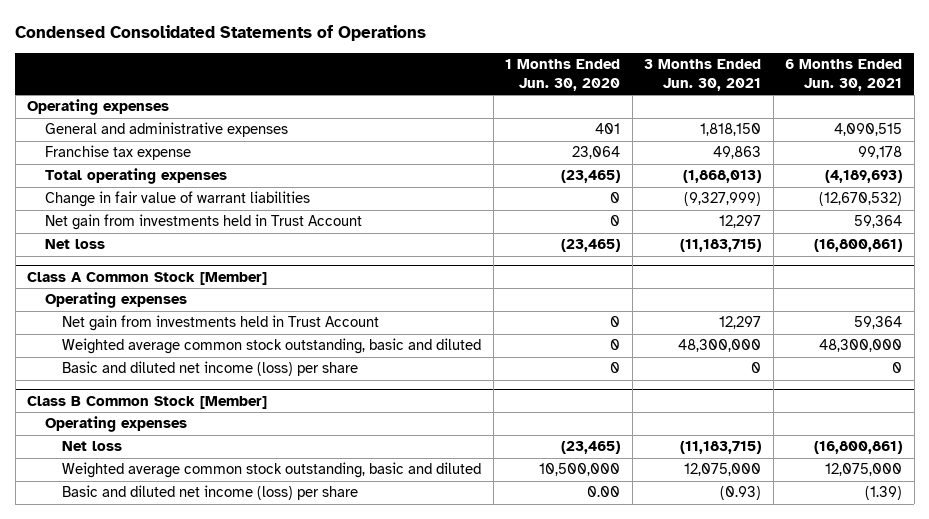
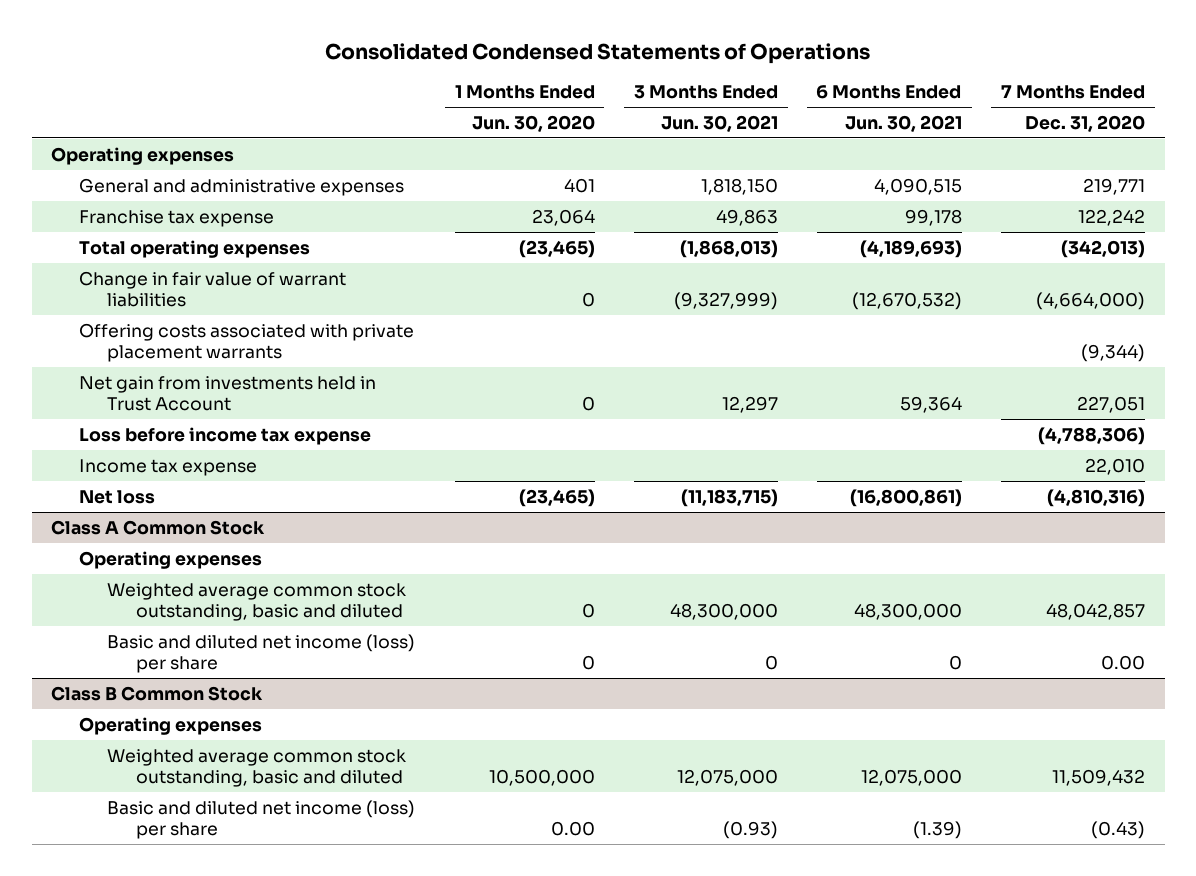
- Condensed Consolidated Statements of Operations
+ Consolidated Condensed Statements of Operations
- | 1 Months Ended Jun. 30, 2020 | 3 Months Ended Jun. 30, 2021 | 6 Months Ended Jun. 30, 2021
+ | 1 Months Ended Jun. 30, 2020 | 3 Months Ended Jun. 30, 2021 | 6 Months Ended Jun. 30, 2021 | 7 Months Ended Dec. 31, 2020
+ Offering costs associated with private placement warrants | | | | (9,344)
+ Loss before income tax expense | | | | (4,788,306)
+ Income tax expense | | | | 22,010
- Class A Common Stock [Member]
+ Class A Common Stock
- Net gain from investments held in Trust Account | 0 | 12,297 | 59,364
- Class B Common Stock [Member]
+ Class B Common Stock
- Net loss | (23,465) | (11,183,715) | (16,800,861)

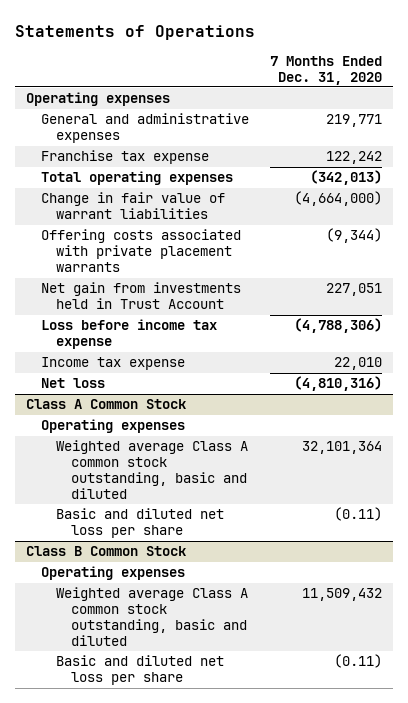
- Consolidated Condensed Statements of Operations
+ Statements of Operations
- | 1 Months Ended Jun. 30, 2020 | 3 Months Ended Jun. 30, 2021 | 6 Months Ended Jun. 30, 2021 | 7 Months Ended Dec. 31, 2020
+ | 7 Months Ended Dec. 31, 2020
@ Class A Common Stock
- Weighted average common stock outstanding, basic and diluted | 0 | 48,300,000 | 48,300,000 | 48,042,857
- Basic and diluted net income (loss) per share | 0 | 0 | 0 | 0.00
+ Weighted average Class A common stock outstanding, basic and diluted | 32,101,364
+ Basic and diluted net loss per share | (0.11)
@ Class B Common Stock
- Weighted average common stock outstanding, basic and diluted | 10,500,000 | 12,075,000 | 12,075,000 | 11,509,432
- Basic and diluted net income (loss) per share | 0.00 | (0.93) | (1.39) | (0.43)
+ Weighted average Class A common stock outstanding, basic and diluted | 11,509,432
+ Basic and diluted net loss per share | (0.11)

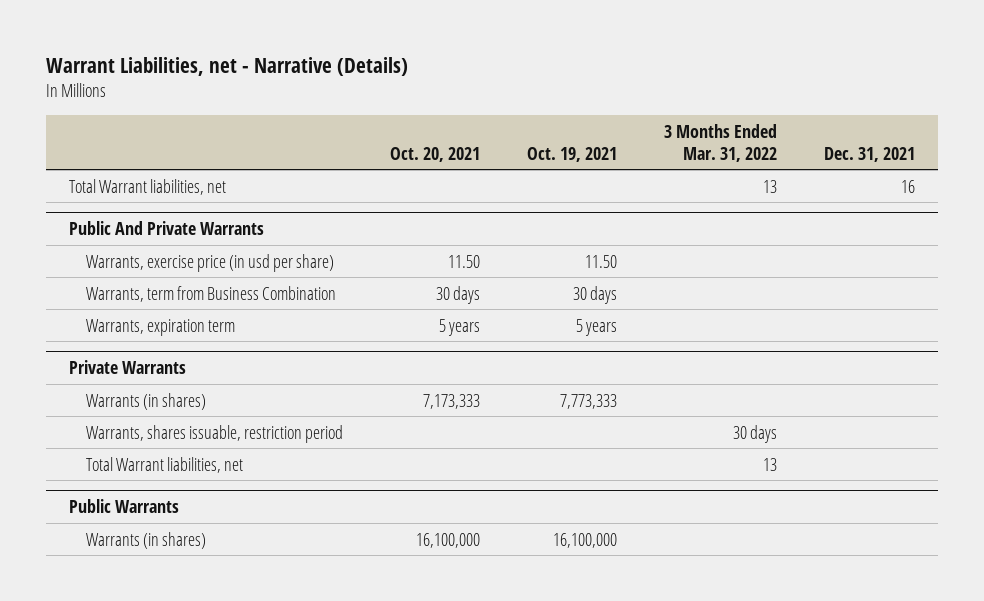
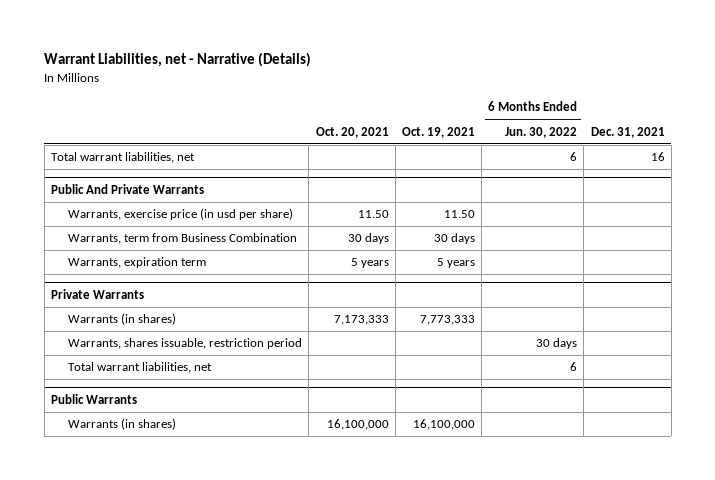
- | Oct. 20, 2021 | Oct. 19, 2021 | 3 Months Ended Mar. 31, 2022 | Dec. 31, 2021
+ | Oct. 20, 2021 | Oct. 19, 2021 | 6 Months Ended Jun. 30, 2022 | Dec. 31, 2021
- Total Warrant liabilities, net | | | 13 | 16
+ Total warrant liabilities, net | | | 6 | 16
@ Private Warrants
- Total Warrant liabilities, net | | | 13 |
+ Total warrant liabilities, net | | | 6 |

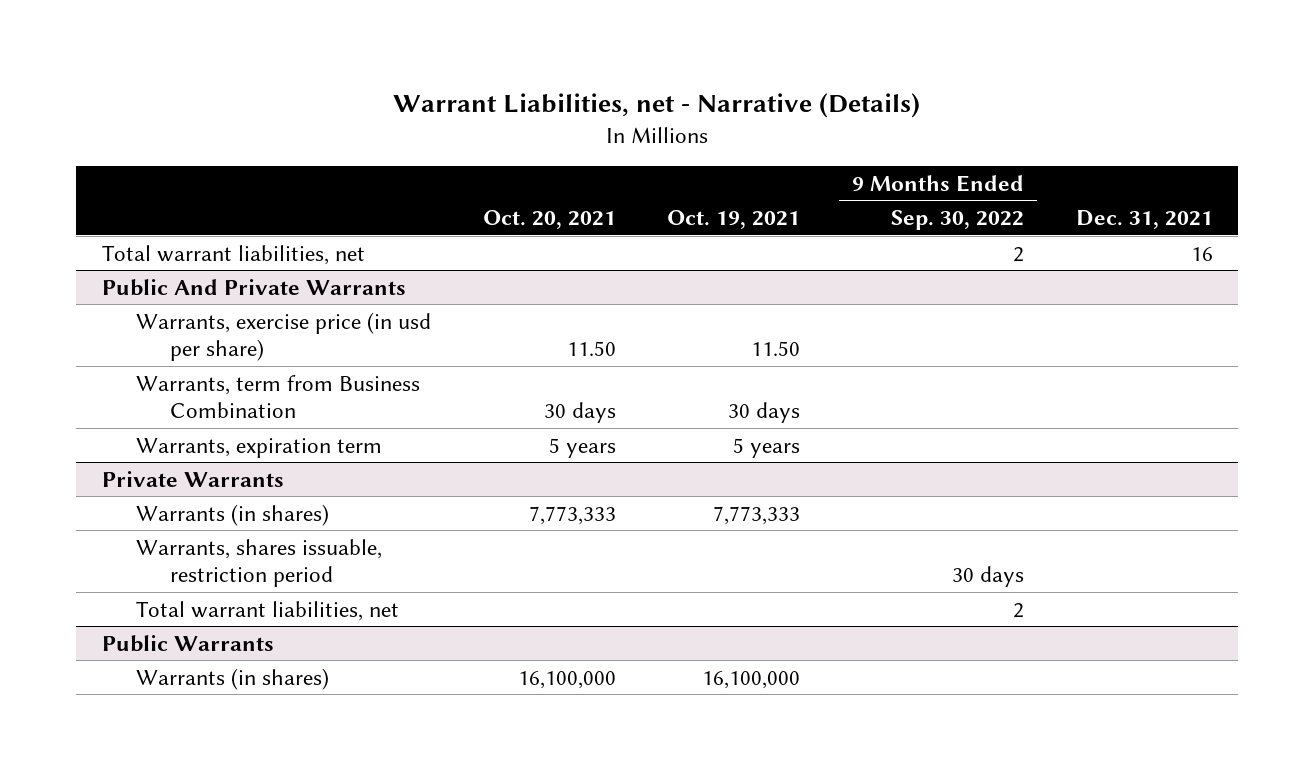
- | Oct. 20, 2021 | Oct. 19, 2021 | 6 Months Ended Jun. 30, 2022 | Dec. 31, 2021
+ | Oct. 20, 2021 | Oct. 19, 2021 | 9 Months Ended Sep. 30, 2022 | Dec. 31, 2021
@ Private Warrants
- Warrants (in shares) | 7,173,333 | 7,773,333 | |
+ Warrants (in shares) | 7,773,333 | 7,773,333 | |

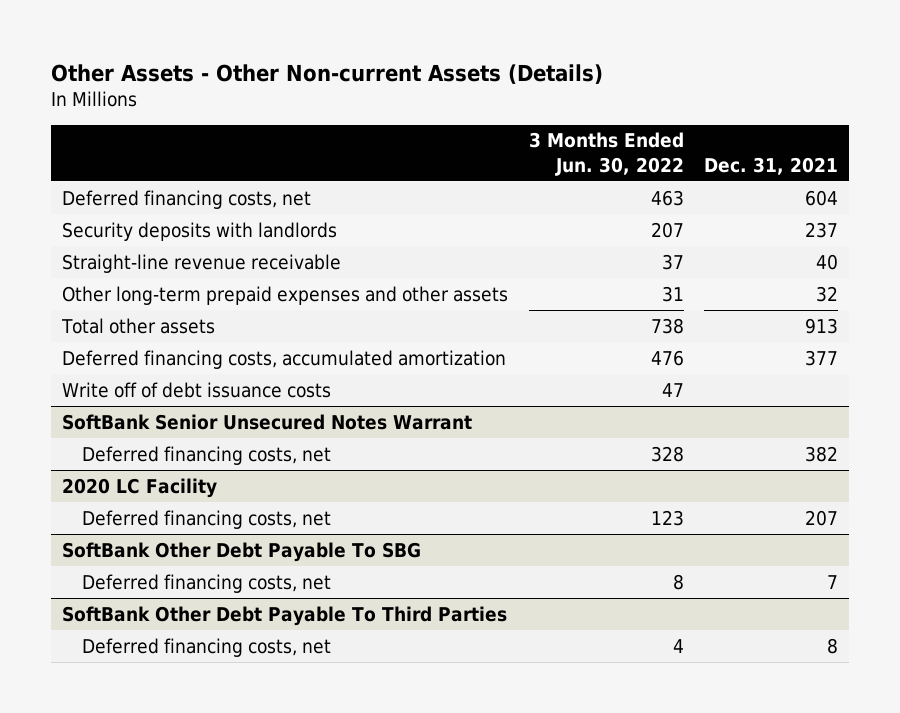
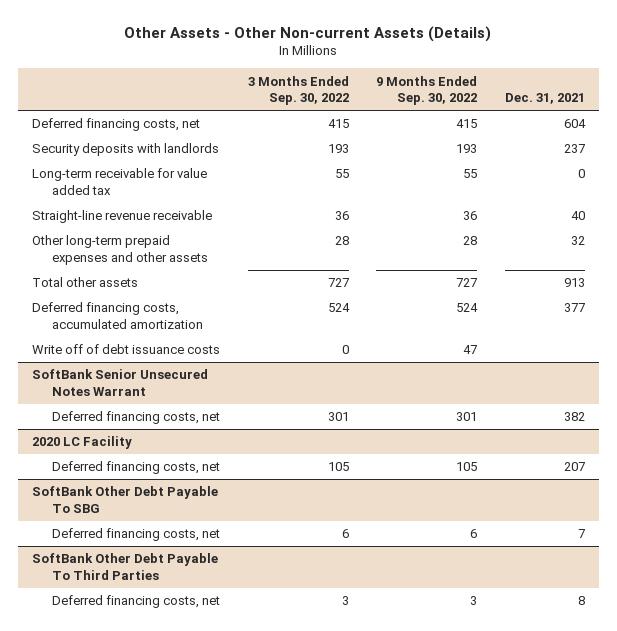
- | 3 Months Ended Jun. 30, 2022 | Dec. 31, 2021
+ | 3 Months Ended Sep. 30, 2022 | 9 Months Ended Sep. 30, 2022 | Dec. 31, 2021
+ Long-term receivable for value added tax | 55 | 55 | 0

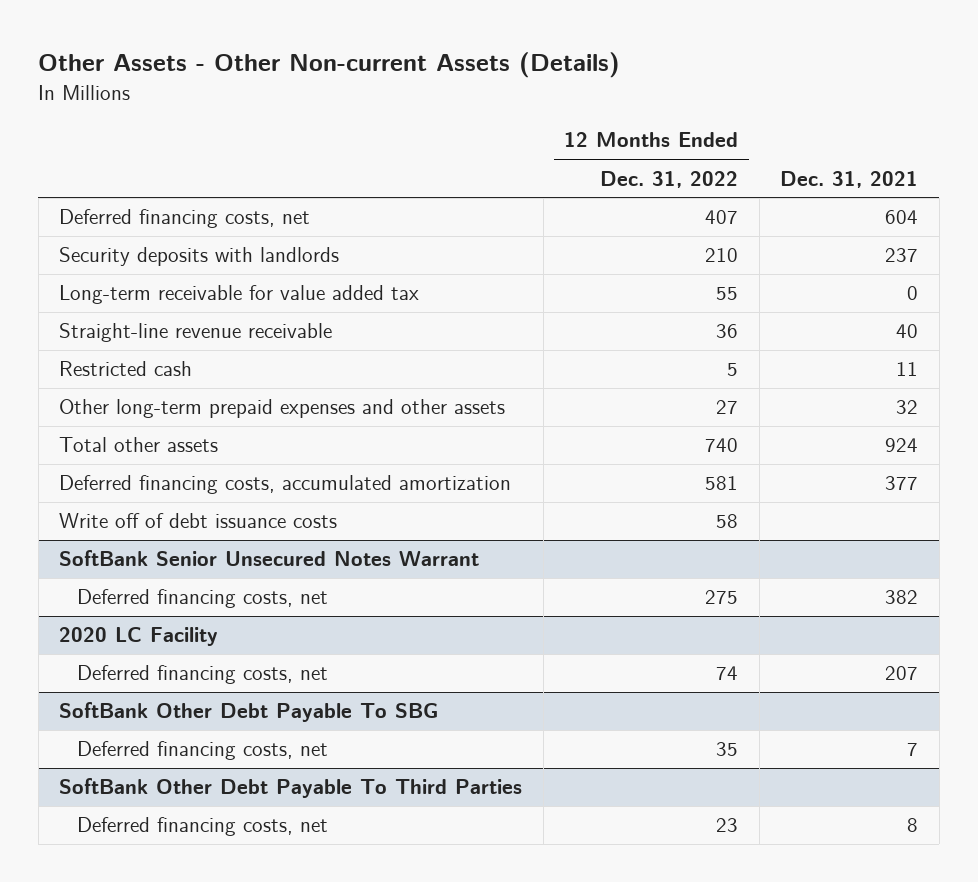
- | 3 Months Ended Sep. 30, 2022 | 9 Months Ended Sep. 30, 2022 | Dec. 31, 2021
+ | 12 Months Ended Dec. 31, 2022 | Dec. 31, 2021
+ Restricted cash | 5 | 11
- Total other assets | 727 | 727 | 913
+ Total other assets | 740 | 924

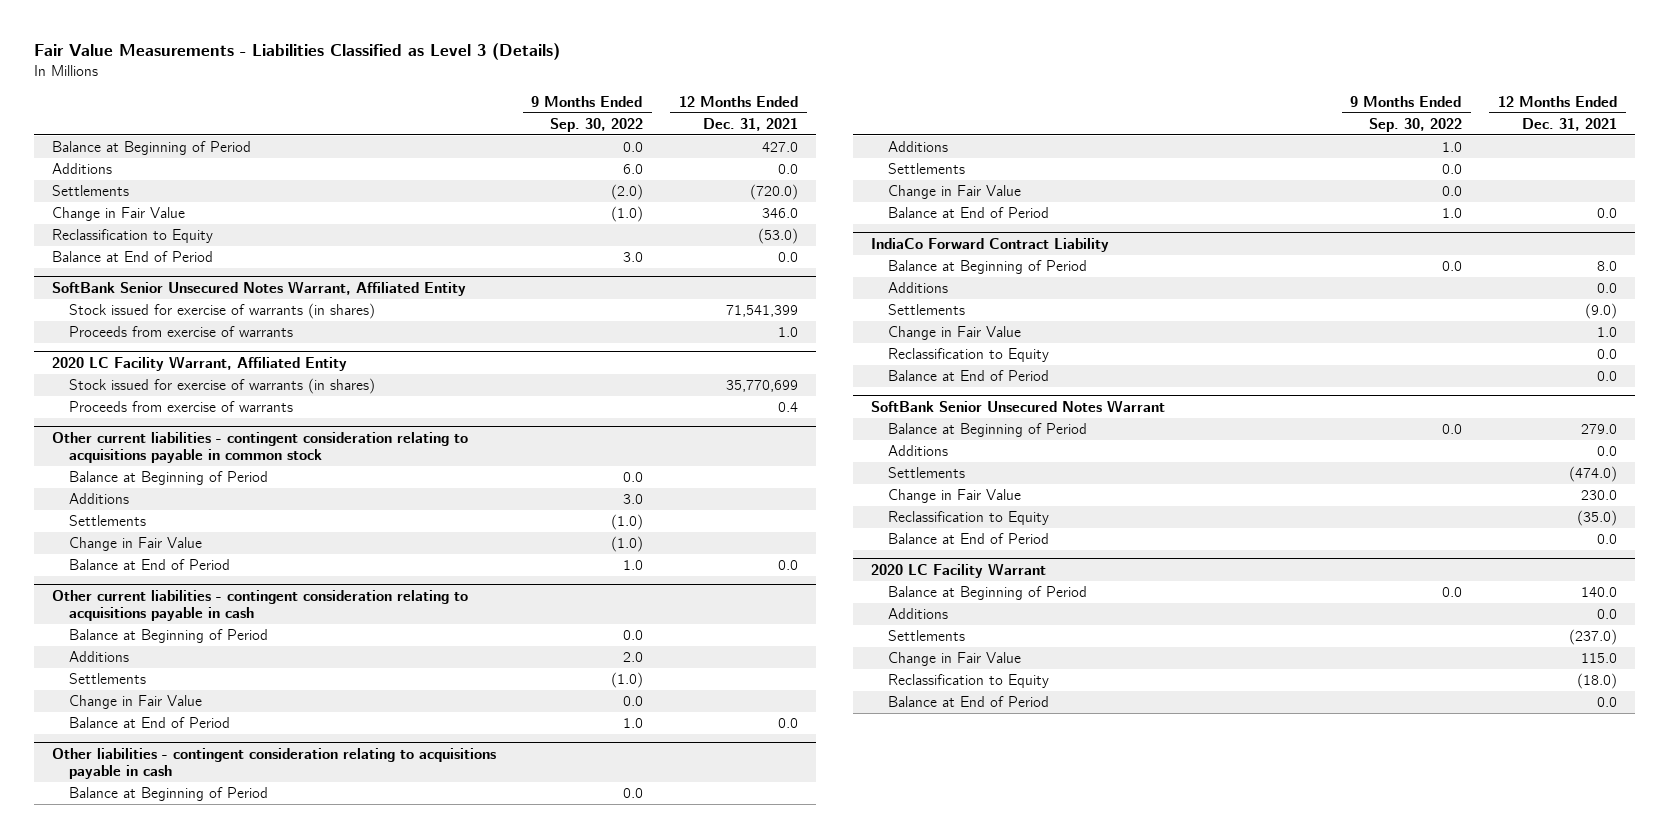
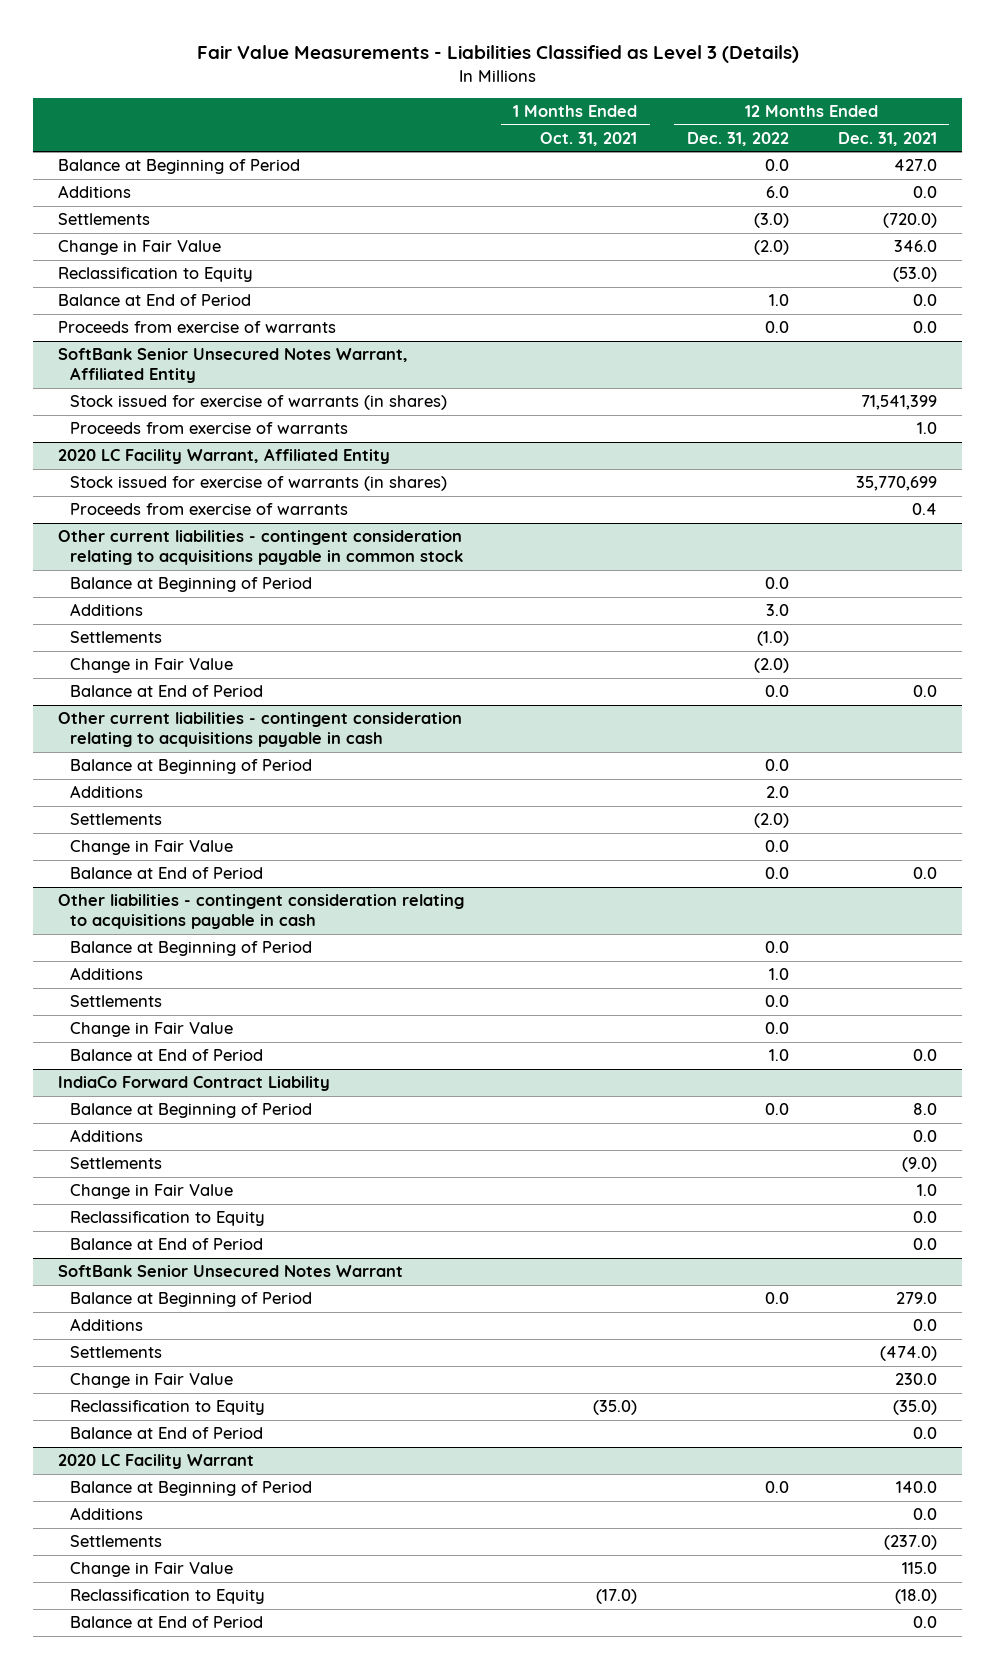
- | 9 Months Ended Sep. 30, 2022 | 12 Months Ended Dec. 31, 2021
+ | 1 Months Ended Oct. 31, 2021 | 12 Months Ended Dec. 31, 2022 | 12 Months Ended Dec. 31, 2021
+ Proceeds from exercise of warrants | | 0.0 | 0.0

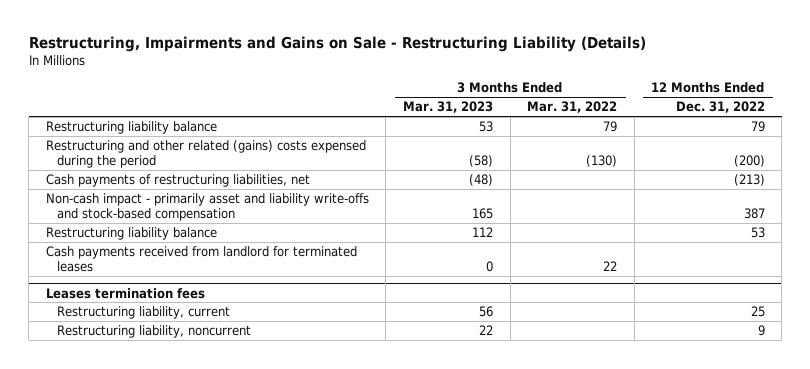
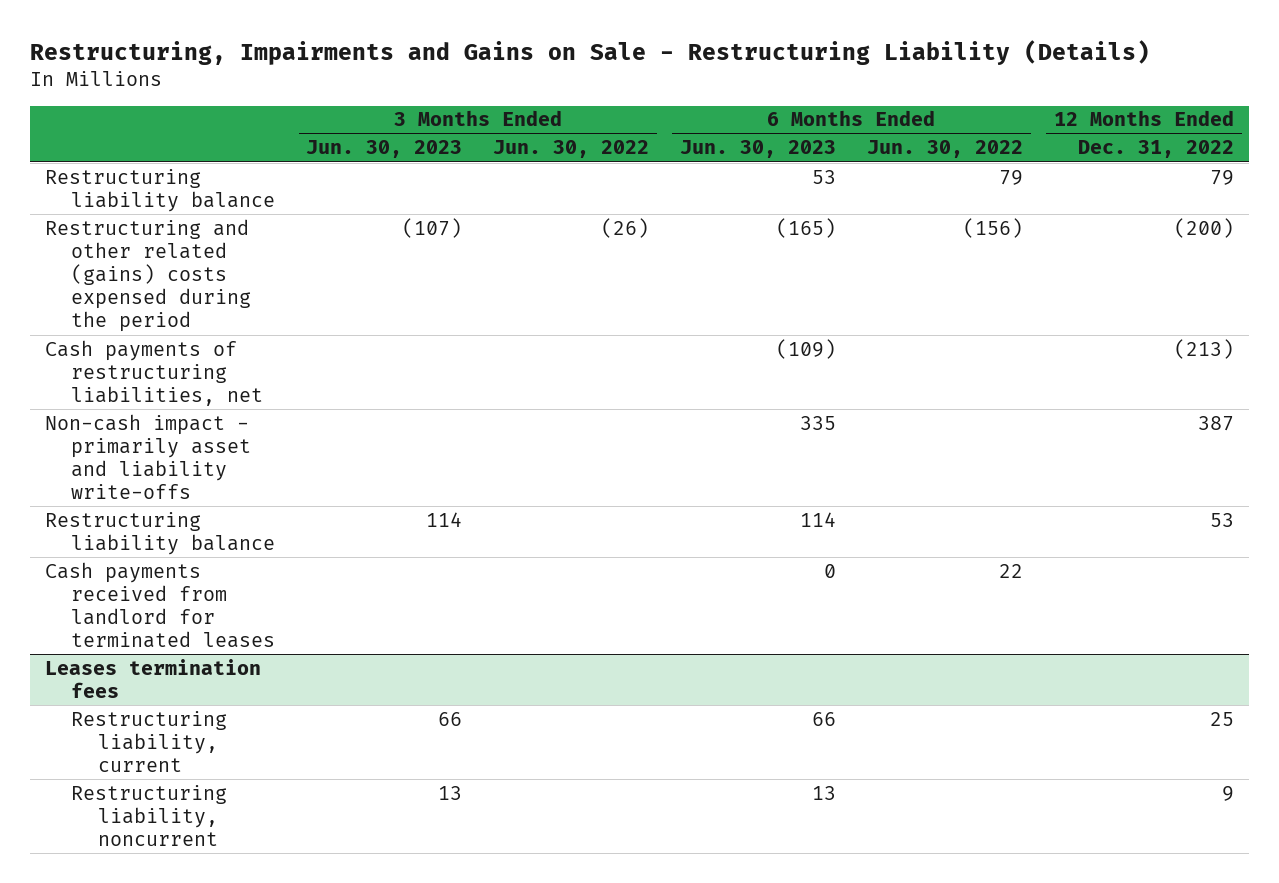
- | 3 Months Ended Mar. 31, 2023 | 3 Months Ended Mar. 31, 2022 | 12 Months Ended Dec. 31, 2022
+ | 3 Months Ended Jun. 30, 2023 | 3 Months Ended Jun. 30, 2022 | 6 Months Ended Jun. 30, 2023 | 6 Months Ended Jun. 30, 2022 | 12 Months Ended Dec. 31, 2022
- Non-cash impact - primarily asset and liability write-offs and stock-based compensation | 165 | | 387
+ Non-cash impact - primarily asset and liability write-offs | | | 335 | | 387

